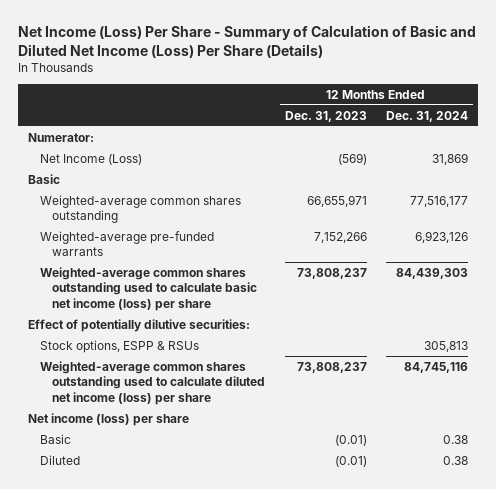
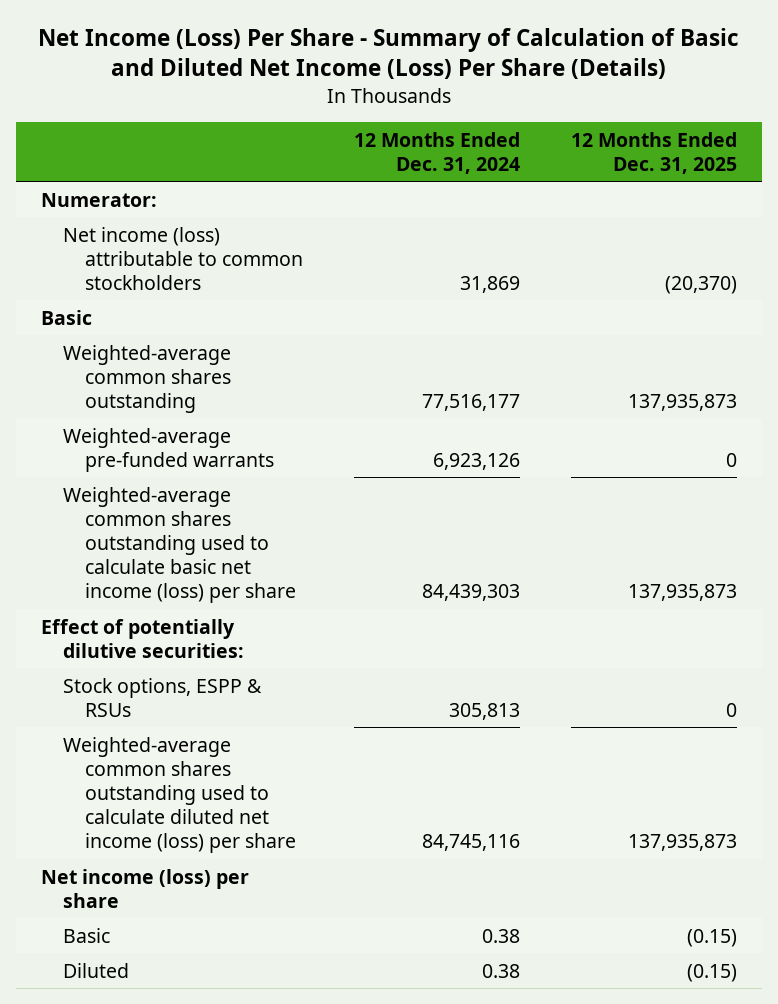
- | 12 Months Ended Dec. 31, 2023 | 12 Months Ended Dec. 31, 2024
+ | 12 Months Ended Dec. 31, 2024 | 12 Months Ended Dec. 31, 2025
- Net Income (Loss) | (569) | 31,869
+ Net income (loss) attributable to common stockholders | 31,869 | (20,370)

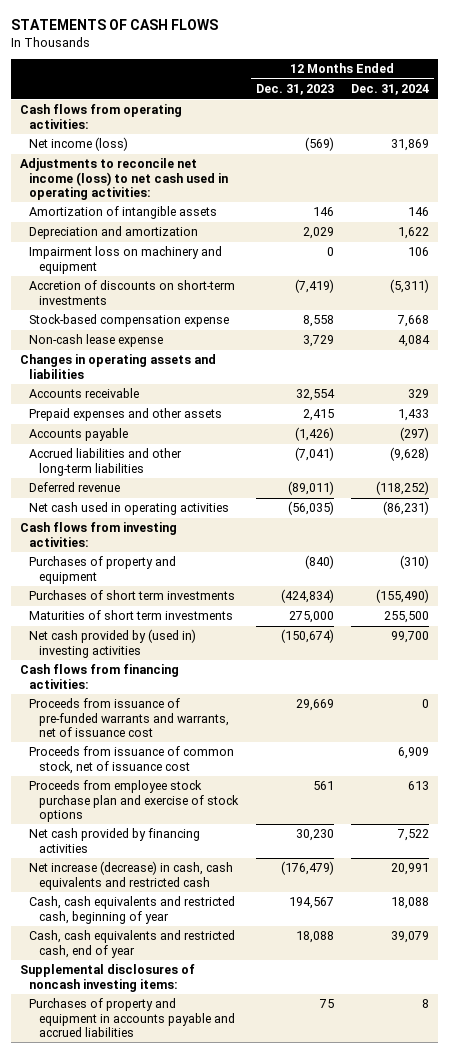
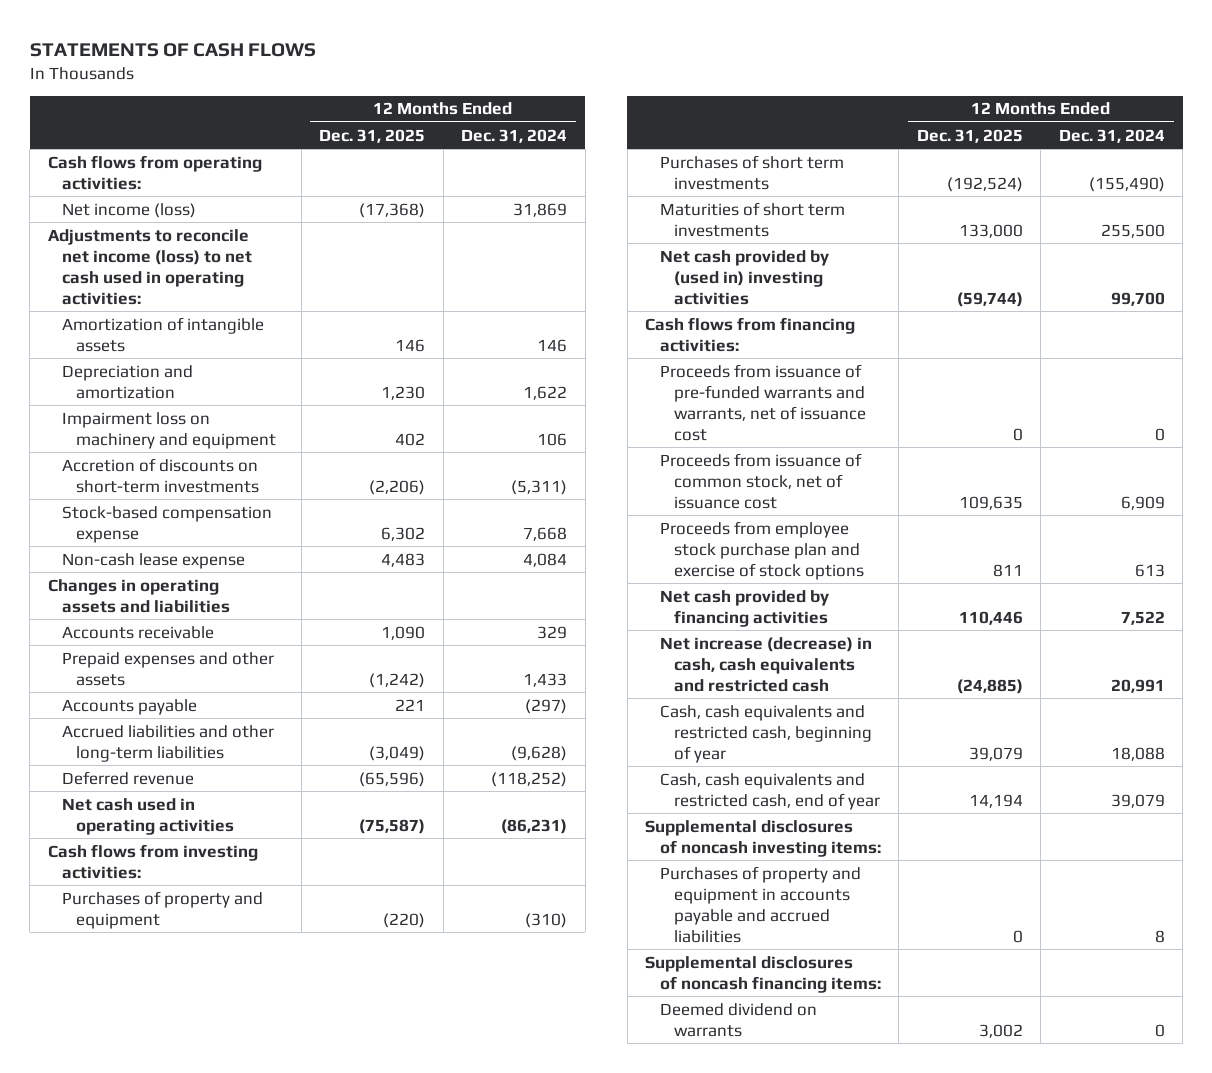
- | 12 Months Ended Dec. 31, 2023 | 12 Months Ended Dec. 31, 2024
+ | 12 Months Ended Dec. 31, 2025 | 12 Months Ended Dec. 31, 2024
+ Supplemental disclosures of noncash financing items:
+ Deemed dividend on warrants | 3,002 | 0

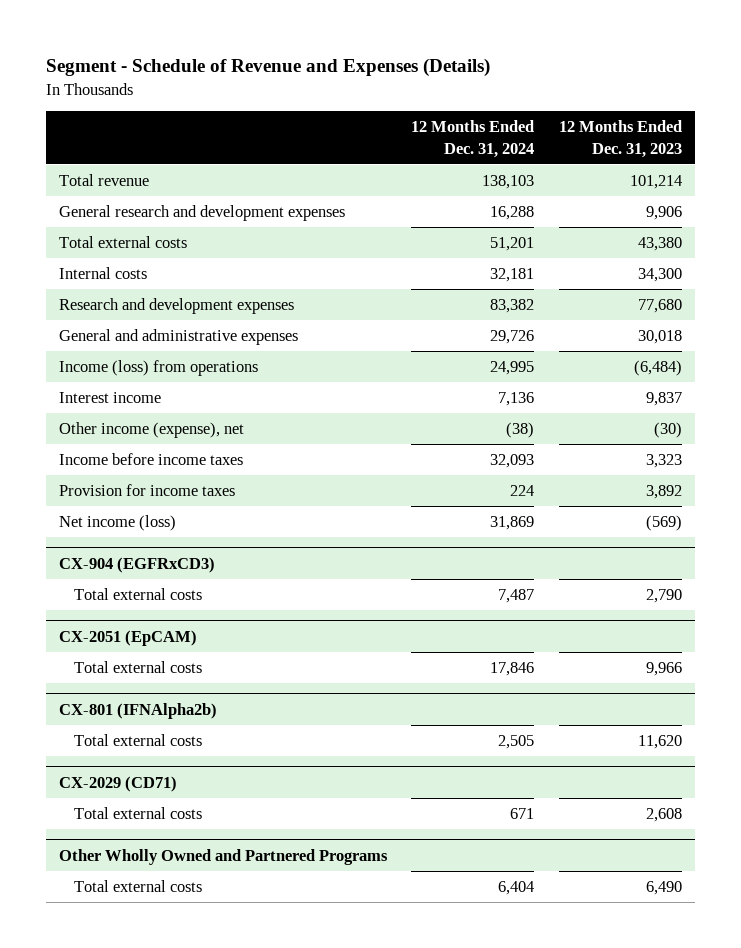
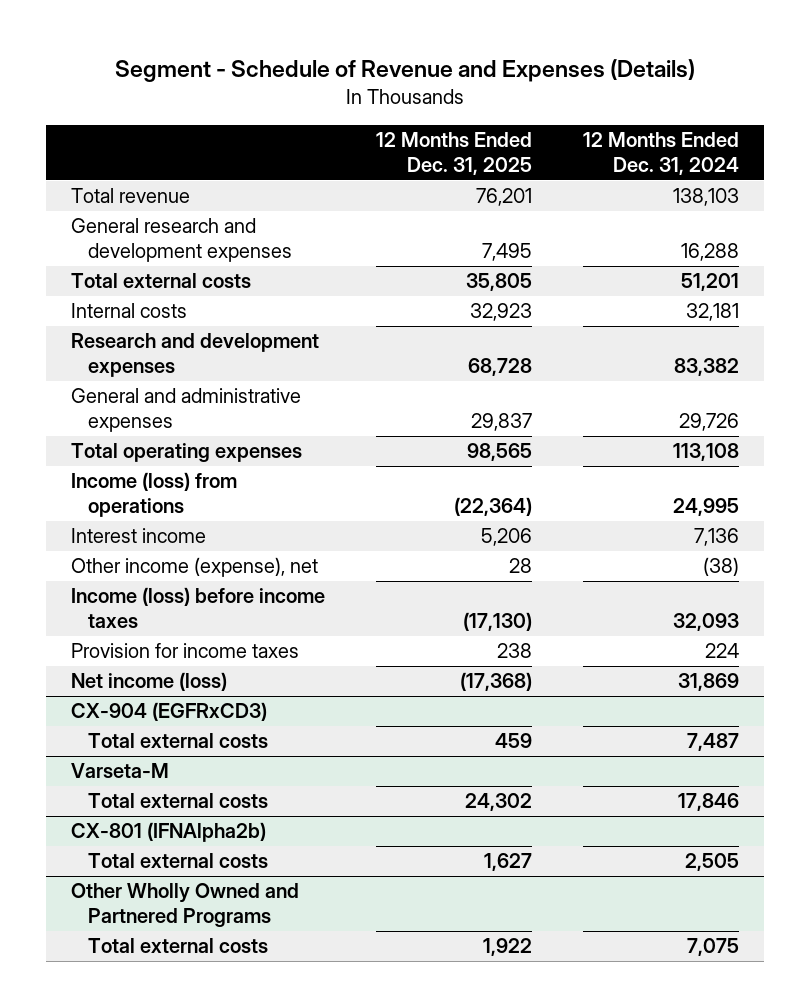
- | 12 Months Ended Dec. 31, 2024 | 12 Months Ended Dec. 31, 2023
+ | 12 Months Ended Dec. 31, 2025 | 12 Months Ended Dec. 31, 2024
+ Total operating expenses | 98,565 | 113,108
- Income before income taxes | 32,093 | 3,323
+ Income (loss) before income taxes | (17,130) | 32,093
- CX-2051 (EpCAM)
+ Varseta-M
- CX-2029 (CD71)
- Total external costs | 671 | 2,608
@ Other Wholly Owned and Partnered Programs
- Total external costs | 6,404 | 6,490
+ Total external costs | 1,922 | 7,075

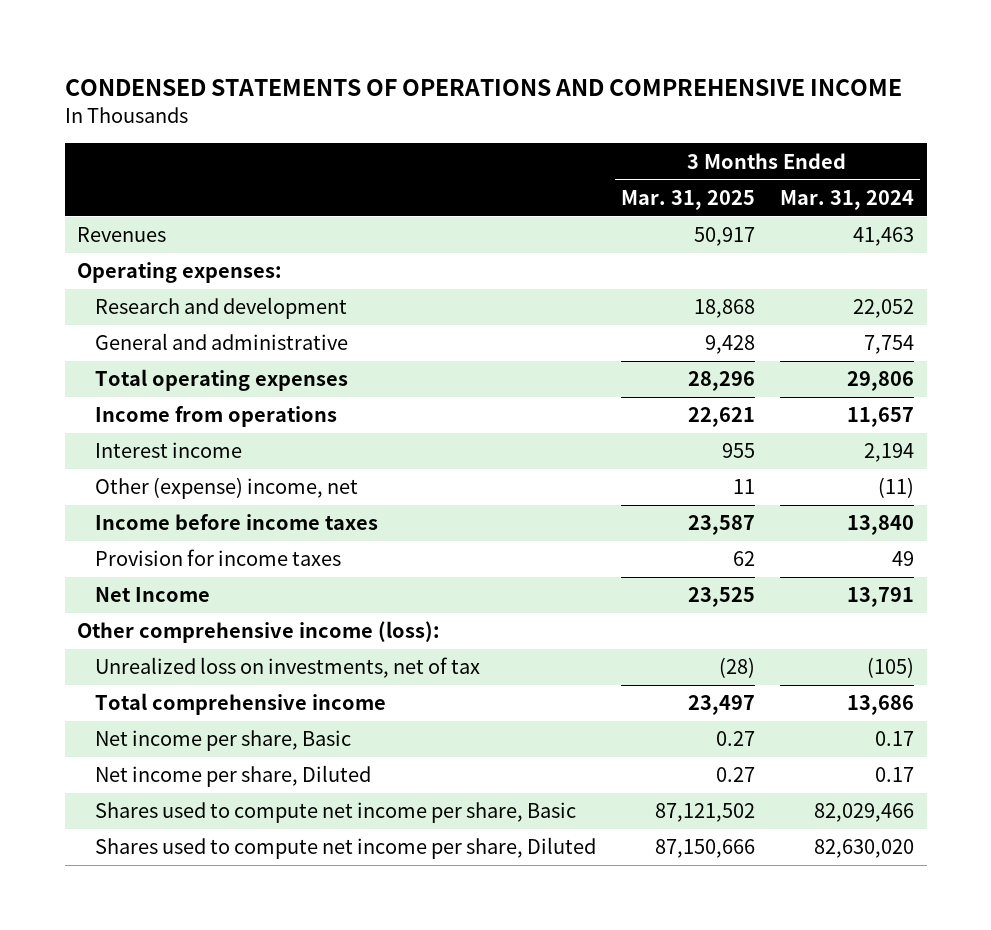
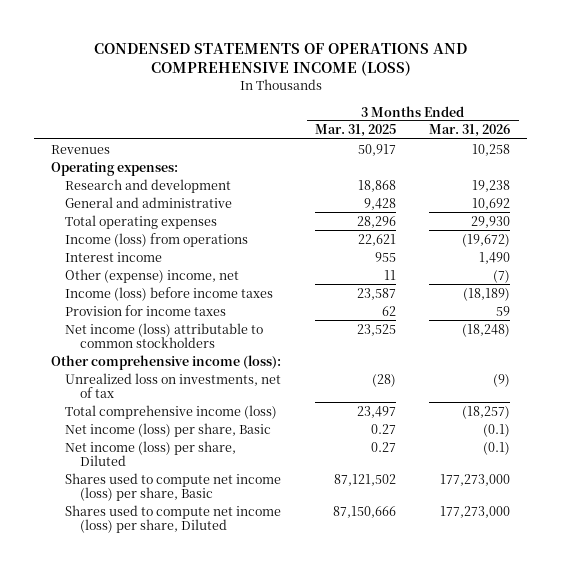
- CONDENSED STATEMENTS OF OPERATIONS AND COMPREHENSIVE INCOME
+ CONDENSED STATEMENTS OF OPERATIONS AND COMPREHENSIVE INCOME (LOSS)
- | 3 Months Ended Mar. 31, 2025 | 3 Months Ended Mar. 31, 2024
+ | 3 Months Ended Mar. 31, 2025 | 3 Months Ended Mar. 31, 2026
- Income from operations | 22,621 | 11,657
+ Income (loss) from operations | 22,621 | (19,672)
- Income before income taxes | 23,587 | 13,840
+ Income (loss) before income taxes | 23,587 | (18,189)
- Net Income | 23,525 | 13,791
+ Net income (loss) attributable to common stockholders | 23,525 | (18,248)
- Total comprehensive income | 23,497 | 13,686
- Net income per share, Basic | 0.27 | 0.17
- Net income per share, Diluted | 0.27 | 0.17
- Shares used to compute net income per share, Basic | 87,121,502 | 82,029,466
- Shares used to compute net income per share, Diluted | 87,150,666 | 82,630,020
+ Total comprehensive income (loss) | 23,497 | (18,257)
+ Net income (loss) per share, Basic | 0.27 | (0.1)
+ Net income (loss) per share, Diluted | 0.27 | (0.1)
+ Shares used to compute net income (loss) per share, Basic | 87,121,502 | 177,273,000
+ Shares used to compute net income (loss) per share, Diluted | 87,150,666 | 177,273,000

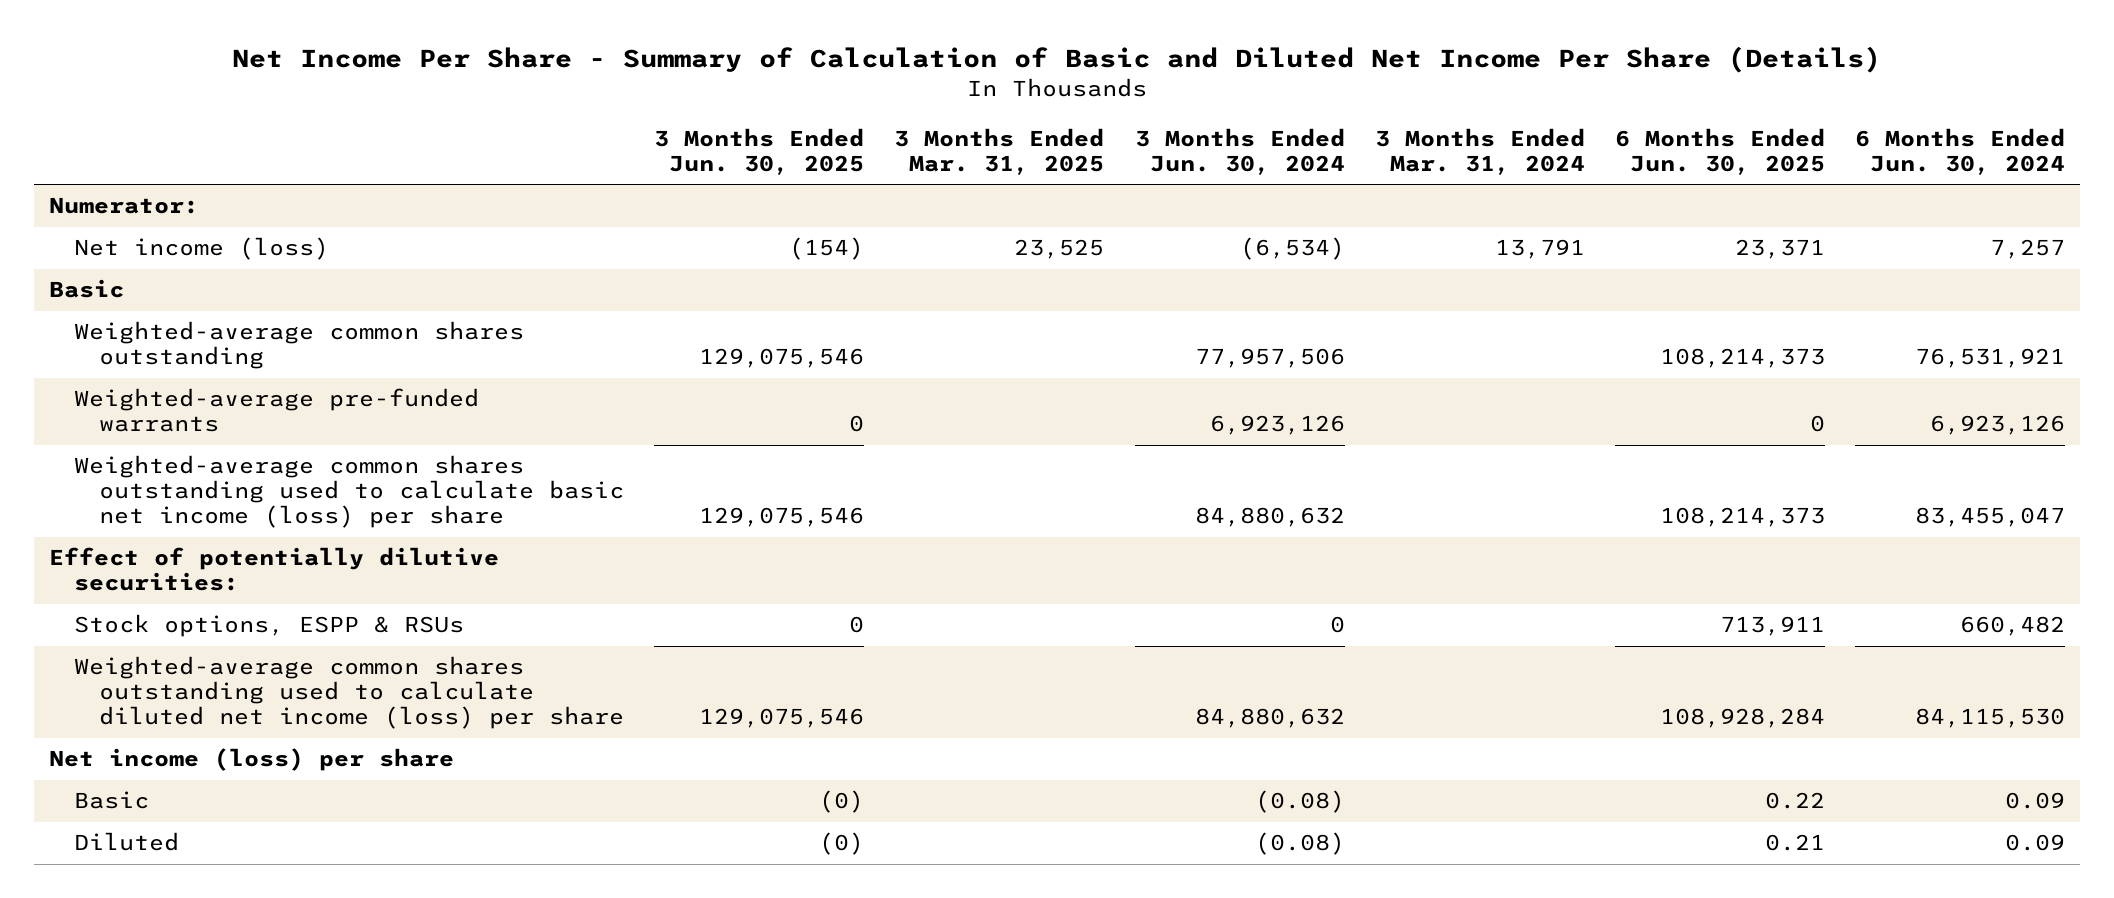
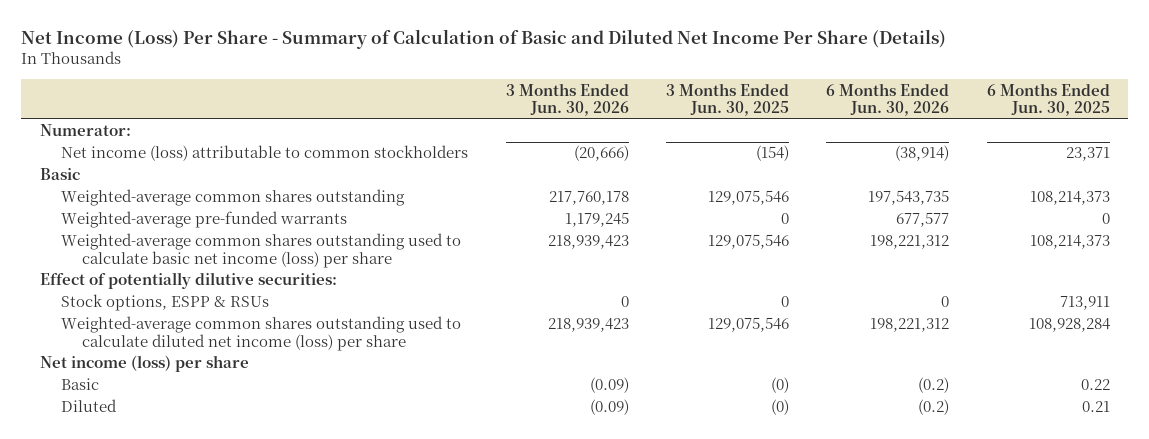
- Net Income Per Share - Summary of Calculation of Basic and Diluted Net Income Per Share (Details)
+ Net Income (Loss) Per Share - Summary of Calculation of Basic and Diluted Net Income Per Share (Details)
- | 3 Months Ended Jun. 30, 2025 | 3 Months Ended Mar. 31, 2025 | 3 Months Ended Jun. 30, 2024 | 3 Months Ended Mar. 31, 2024 | 6 Months Ended Jun. 30, 2025 | 6 Months Ended Jun. 30, 2024
+ | 3 Months Ended Jun. 30, 2026 | 3 Months Ended Jun. 30, 2025 | 6 Months Ended Jun. 30, 2026 | 6 Months Ended Jun. 30, 2025
- Net income (loss) | (154) | 23,525 | (6,534) | 13,791 | 23,371 | 7,257
+ Net income (loss) attributable to common stockholders | (20,666) | (154) | (38,914) | 23,371

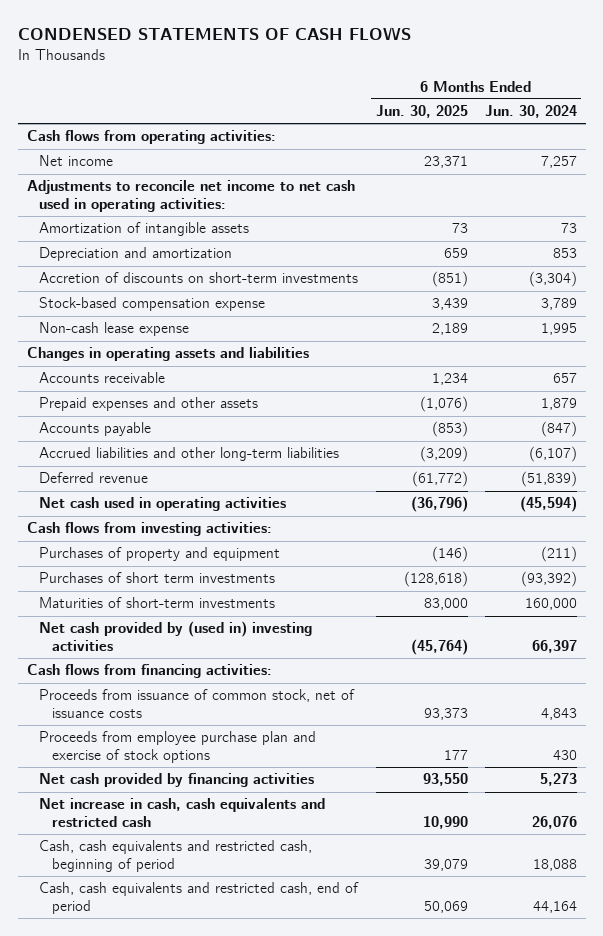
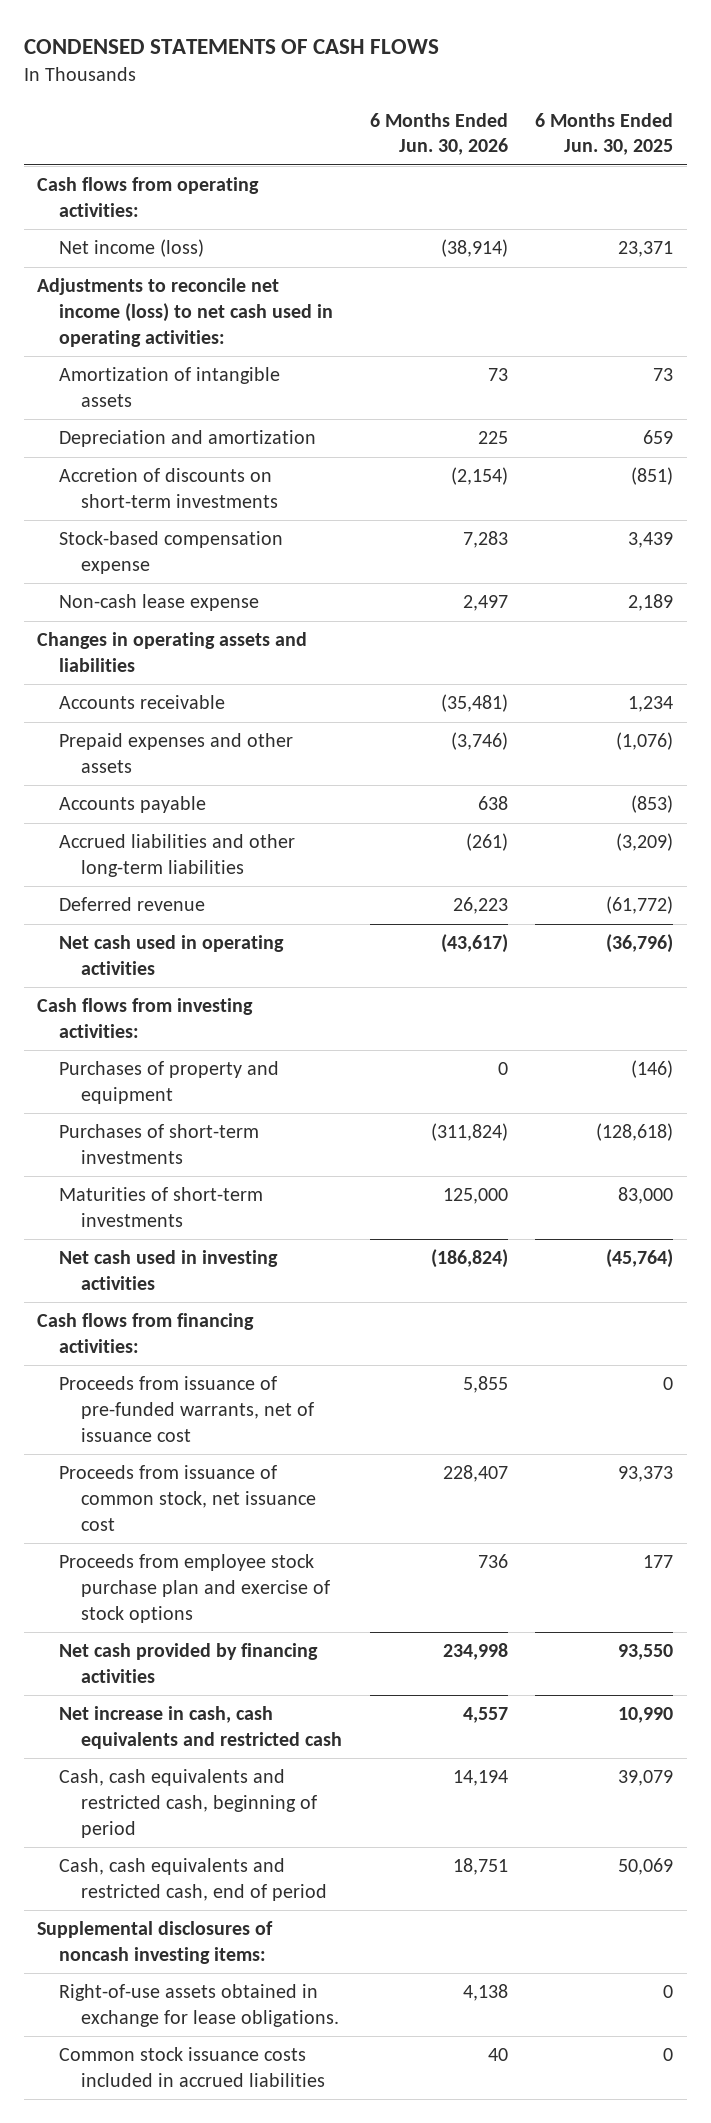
- | 6 Months Ended Jun. 30, 2025 | 6 Months Ended Jun. 30, 2024
+ | 6 Months Ended Jun. 30, 2026 | 6 Months Ended Jun. 30, 2025
- Net income | 23,371 | 7,257
- Adjustments to reconcile net income to net cash used in operating activities:
+ Net income (loss) | (38,914) | 23,371
+ Adjustments to reconcile net income (loss) to net cash used in operating activities:
- Purchases of short term investments | (128,618) | (93,392)
+ Purchases of short-term investments | (311,824) | (128,618)
- Net cash provided by (used in) investing activities | (45,764) | 66,397
+ Net cash used in investing activities | (186,824) | (45,764)
- Proceeds from issuance of common stock, net of issuance costs | 93,373 | 4,843
- Proceeds from employee purchase plan and exercise of stock options | 177 | 430
+ Proceeds from issuance of pre-funded warrants, net of issuance cost | 5,855 | 0
+ Proceeds from issuance of common stock, net issuance cost | 228,407 | 93,373
+ Proceeds from employee stock purchase plan and exercise of stock options | 736 | 177
+ Supplemental disclosures of noncash investing items:
+ Right-of-use assets obtained in exchange for lease obligations. | 4,138 | 0
+ Common stock issuance costs included in accrued liabilities | 40 | 0

